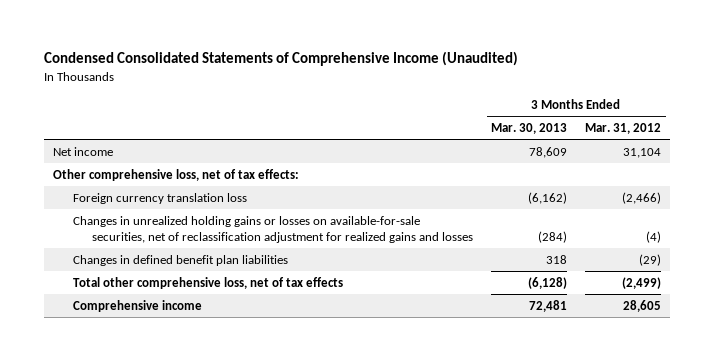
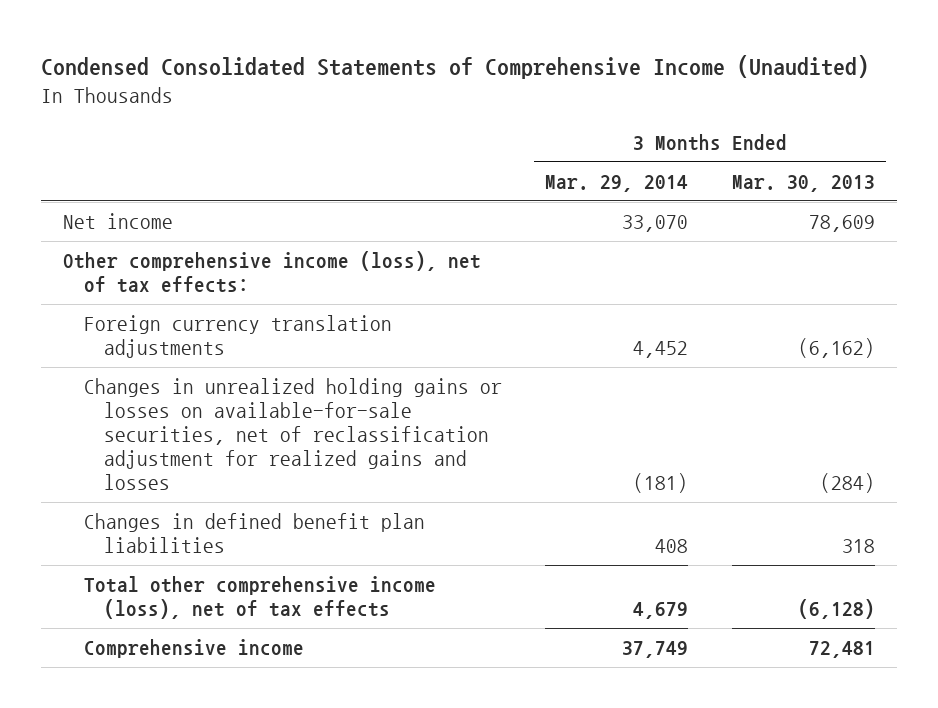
- | 3 Months Ended Mar. 30, 2013 | 3 Months Ended Mar. 31, 2012
+ | 3 Months Ended Mar. 29, 2014 | 3 Months Ended Mar. 30, 2013
- Other comprehensive loss, net of tax effects:
- Foreign currency translation loss | (6,162) | (2,466)
+ Other comprehensive income (loss), net of tax effects:
+ Foreign currency translation adjustments | 4,452 | (6,162)
- Total other comprehensive loss, net of tax effects | (6,128) | (2,499)
+ Total other comprehensive income (loss), net of tax effects | 4,679 | (6,128)

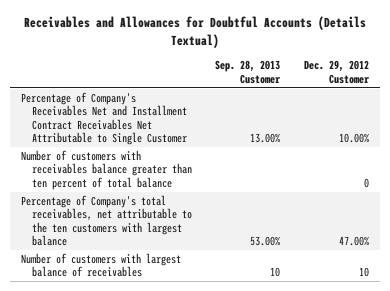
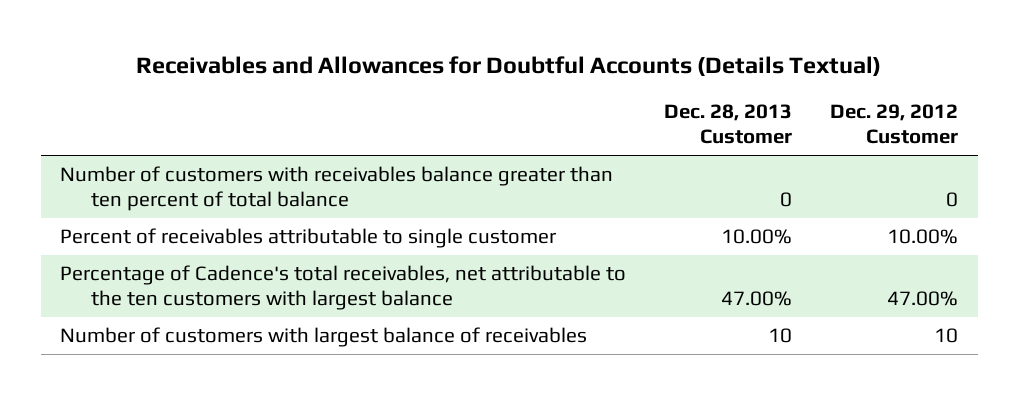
- | Sep. 28, 2013 Customer | Dec. 29, 2012 Customer
+ | Dec. 28, 2013 Customer | Dec. 29, 2012 Customer
- Percentage of Company's Receivables Net and Installment Contract Receivables Net Attributable to Single Customer | 13.00% | 10.00%
- Percentage of Company's total receivables, net attributable to the ten customers with largest balance | 53.00% | 47.00%
+ Percent of receivables attributable to single customer | 10.00% | 10.00%
+ Percentage of Cadence's total receivables, net attributable to the ten customers with largest balance | 47.00% | 47.00%

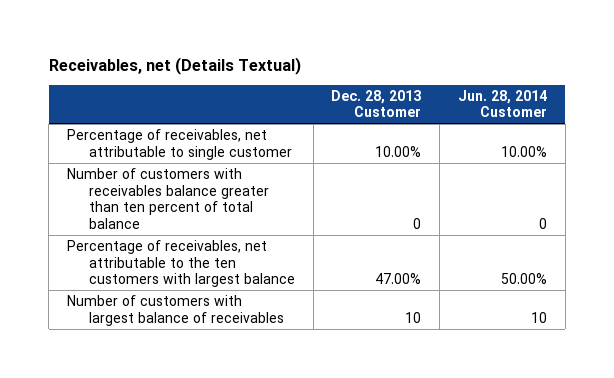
- Receivables and Allowances for Doubtful Accounts (Details Textual)
+ Receivables, net (Details Textual)
- | Dec. 28, 2013 Customer | Dec. 29, 2012 Customer
+ | Dec. 28, 2013 Customer | Jun. 28, 2014 Customer
+ Percentage of receivables, net attributable to single customer | 10.00% | 10.00%
- Percent of receivables attributable to single customer | 10.00% | 10.00%
- Percentage of Cadence's total receivables, net attributable to the ten customers with largest balance | 47.00% | 47.00%
+ Percentage of receivables, net attributable to the ten customers with largest balance | 47.00% | 50.00%

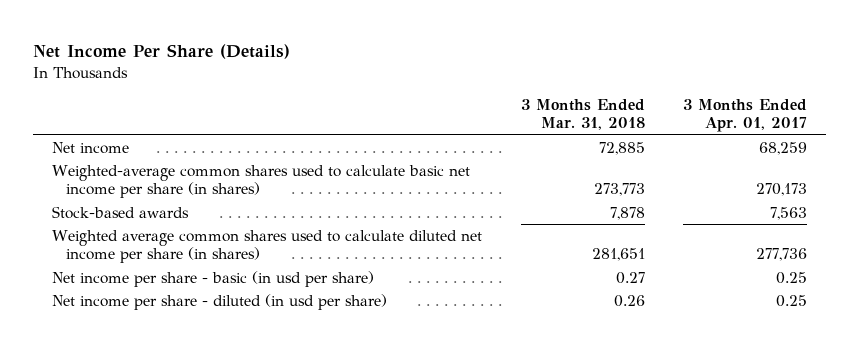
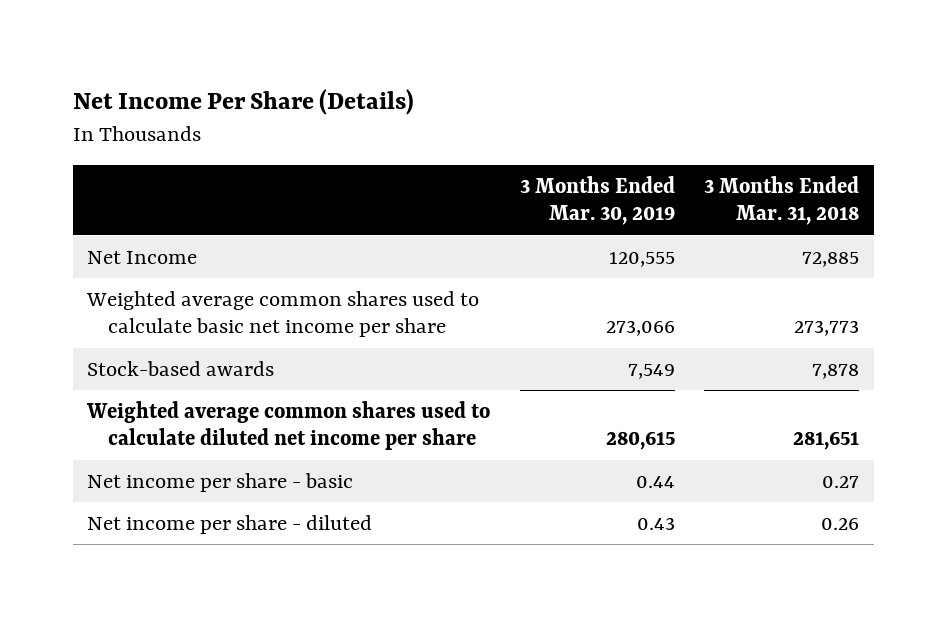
- | 3 Months Ended Mar. 31, 2018 | 3 Months Ended Apr. 01, 2017
+ | 3 Months Ended Mar. 30, 2019 | 3 Months Ended Mar. 31, 2018
- Net income | 72,885 | 68,259
- Weighted-average common shares used to calculate basic net income per share (in shares) | 273,773 | 270,173
+ Net Income | 120,555 | 72,885
+ Weighted average common shares used to calculate basic net income per share | 273,066 | 273,773
- Weighted average common shares used to calculate diluted net income per share (in shares) | 281,651 | 277,736
- Net income per share - basic (in usd per share) | 0.27 | 0.25
- Net income per share - diluted (in usd per share) | 0.26 | 0.25
+ Weighted average common shares used to calculate diluted net income per share | 280,615 | 281,651
+ Net income per share - basic | 0.44 | 0.27
+ Net income per share - diluted | 0.43 | 0.26

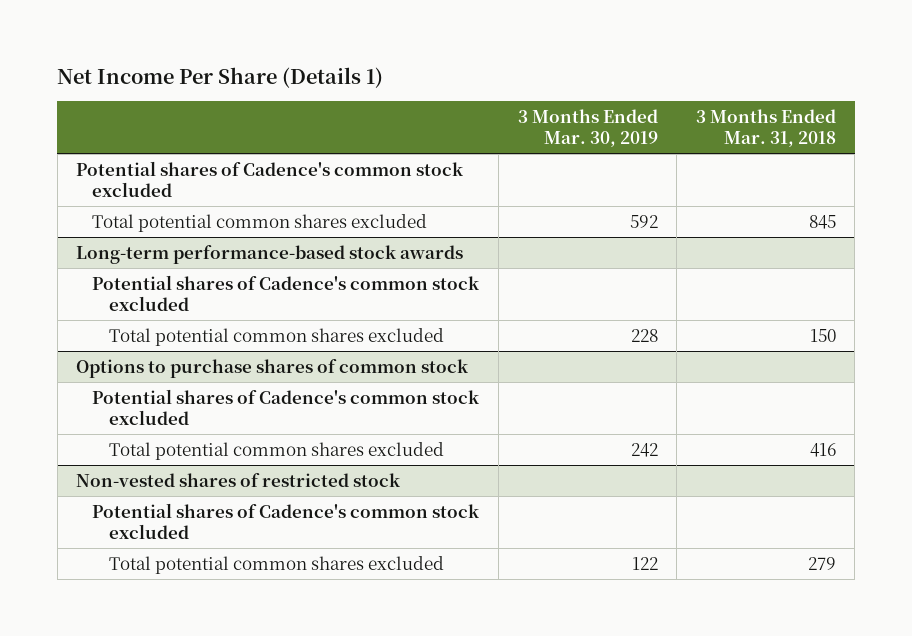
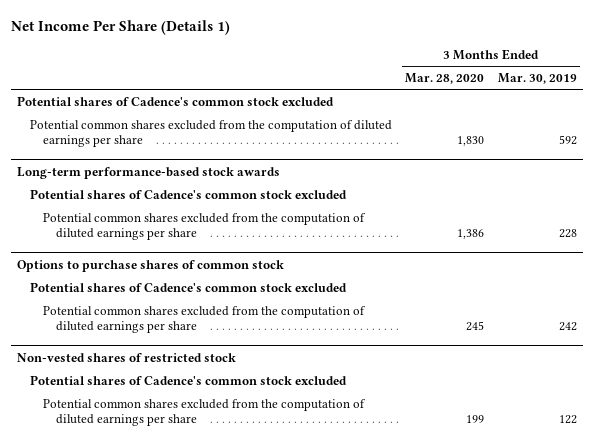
- | 3 Months Ended Mar. 30, 2019 | 3 Months Ended Mar. 31, 2018
+ | 3 Months Ended Mar. 28, 2020 | 3 Months Ended Mar. 30, 2019
- Total potential common shares excluded | 592 | 845
+ Potential common shares excluded from the computation of diluted earnings per share | 1,830 | 592
@ Long-term performance-based stock awards
- Total potential common shares excluded | 228 | 150
+ Potential common shares excluded from the computation of diluted earnings per share | 1,386 | 228
@ Options to purchase shares of common stock
- Total potential common shares excluded | 242 | 416
+ Potential common shares excluded from the computation of diluted earnings per share | 245 | 242
@ Non-vested shares of restricted stock
- Total potential common shares excluded | 122 | 279
+ Potential common shares excluded from the computation of diluted earnings per share | 199 | 122

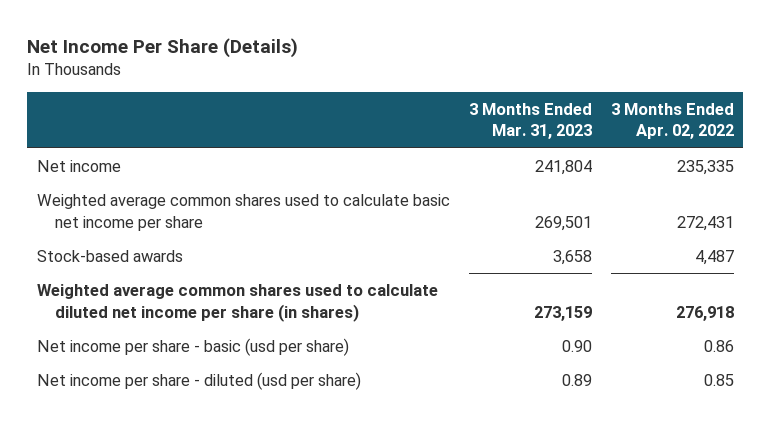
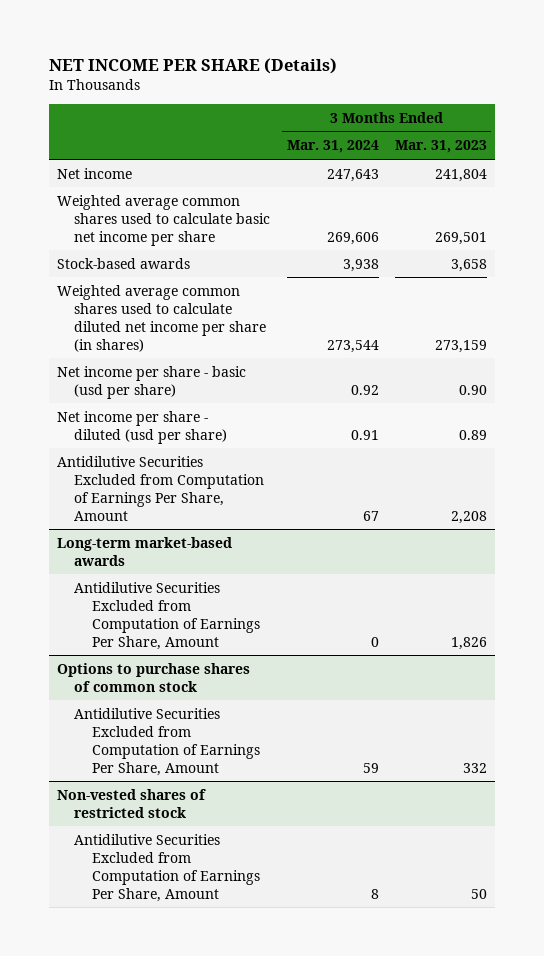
- Net Income Per Share (Details)
+ NET INCOME PER SHARE (Details)
- | 3 Months Ended Mar. 31, 2023 | 3 Months Ended Apr. 02, 2022
+ | 3 Months Ended Mar. 31, 2024 | 3 Months Ended Mar. 31, 2023
+ Antidilutive Securities Excluded from Computation of Earnings Per Share, Amount | 67 | 2,208
+ Long-term market-based awards
+ Antidilutive Securities Excluded from Computation of Earnings Per Share, Amount | 0 | 1,826
+ Options to purchase shares of common stock
+ Antidilutive Securities Excluded from Computation of Earnings Per Share, Amount | 59 | 332
+ Non-vested shares of restricted stock
+ Antidilutive Securities Excluded from Computation of Earnings Per Share, Amount | 8 | 50

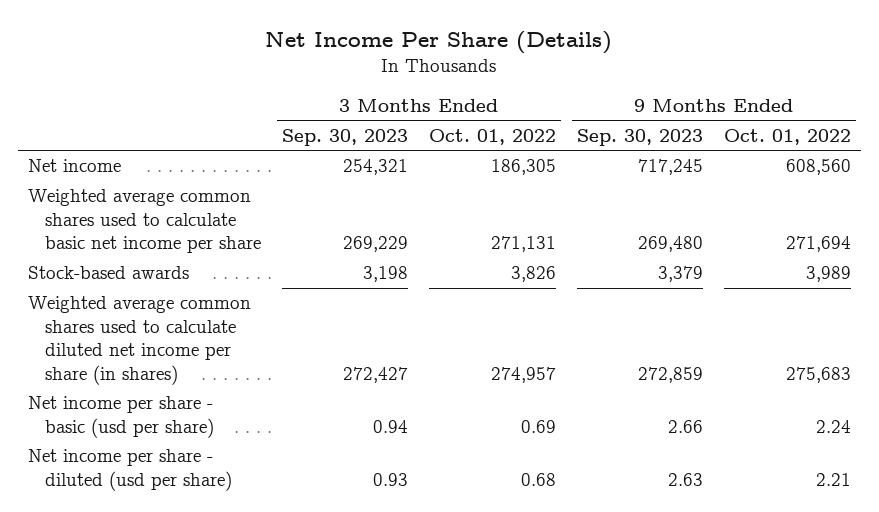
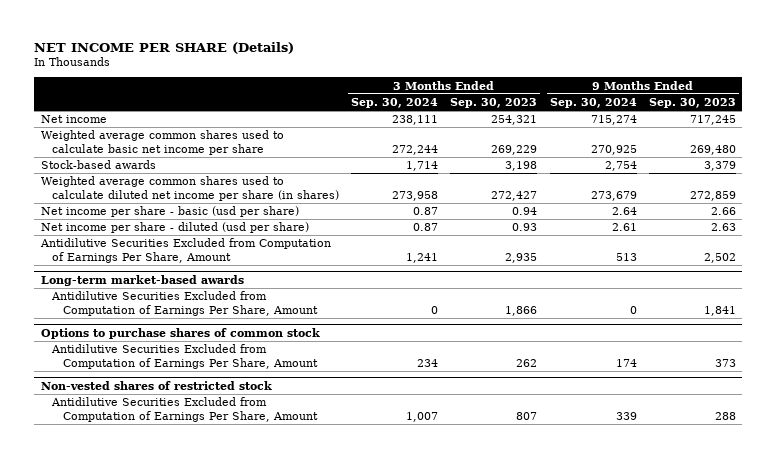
- Net Income Per Share (Details)
+ NET INCOME PER SHARE (Details)
- | 3 Months Ended Sep. 30, 2023 | 3 Months Ended Oct. 01, 2022 | 9 Months Ended Sep. 30, 2023 | 9 Months Ended Oct. 01, 2022
+ | 3 Months Ended Sep. 30, 2024 | 3 Months Ended Sep. 30, 2023 | 9 Months Ended Sep. 30, 2024 | 9 Months Ended Sep. 30, 2023
+ Antidilutive Securities Excluded from Computation of Earnings Per Share, Amount | 1,241 | 2,935 | 513 | 2,502
+ Long-term market-based awards
+ Antidilutive Securities Excluded from Computation of Earnings Per Share, Amount | 0 | 1,866 | 0 | 1,841
+ Options to purchase shares of common stock
+ Antidilutive Securities Excluded from Computation of Earnings Per Share, Amount | 234 | 262 | 174 | 373
+ Non-vested shares of restricted stock
+ Antidilutive Securities Excluded from Computation of Earnings Per Share, Amount | 1,007 | 807 | 339 | 288

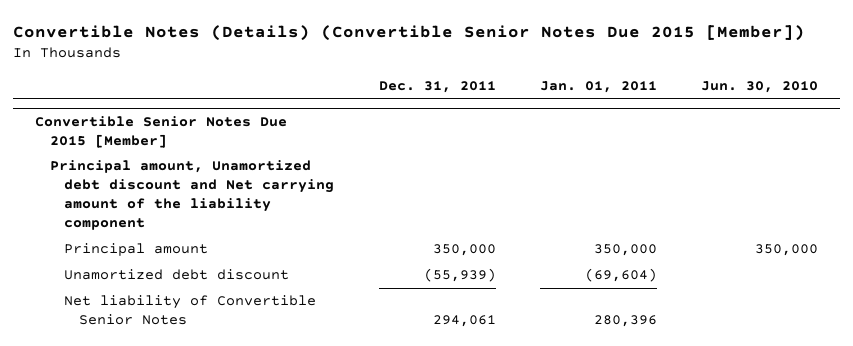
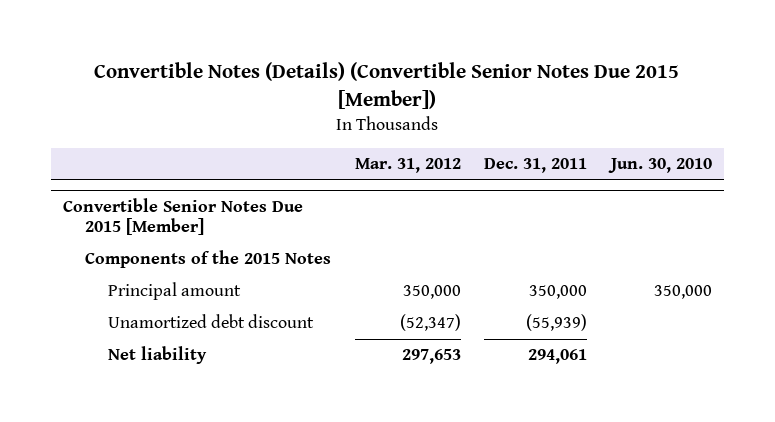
- | Dec. 31, 2011 | Jan. 01, 2011 | Jun. 30, 2010
+ | Mar. 31, 2012 | Dec. 31, 2011 | Jun. 30, 2010
@ Convertible Senior Notes Due 2015 [Member]
- Principal amount, Unamortized debt discount and Net carrying amount of the liability component
+ Components of the 2015 Notes
- Net liability of Convertible Senior Notes | 294,061 | 280,396 |
+ Net liability | 297,653 | 294,061 |

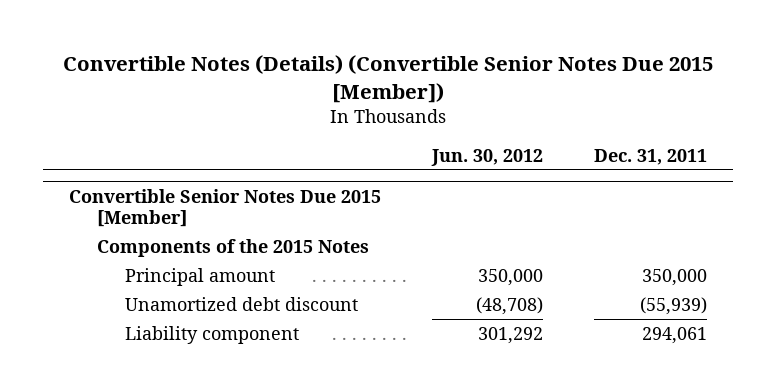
- | Mar. 31, 2012 | Dec. 31, 2011 | Jun. 30, 2010
+ | Jun. 30, 2012 | Dec. 31, 2011
@ Convertible Senior Notes Due 2015 [Member]
- Net liability | 297,653 | 294,061 |
+ Liability component | 301,292 | 294,061

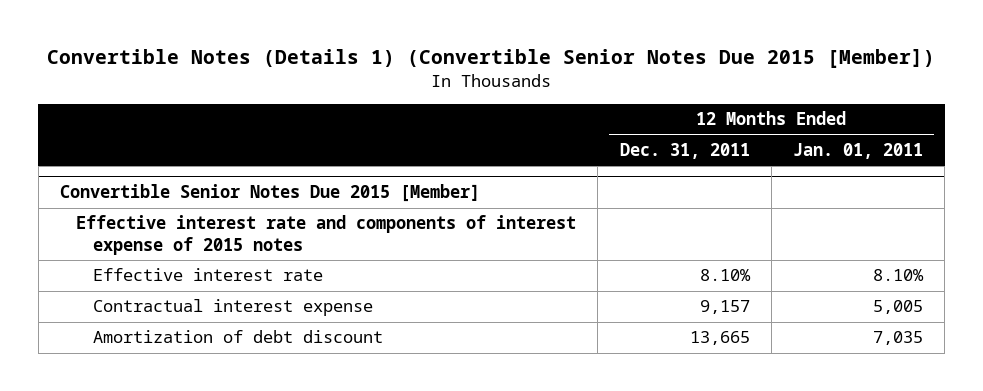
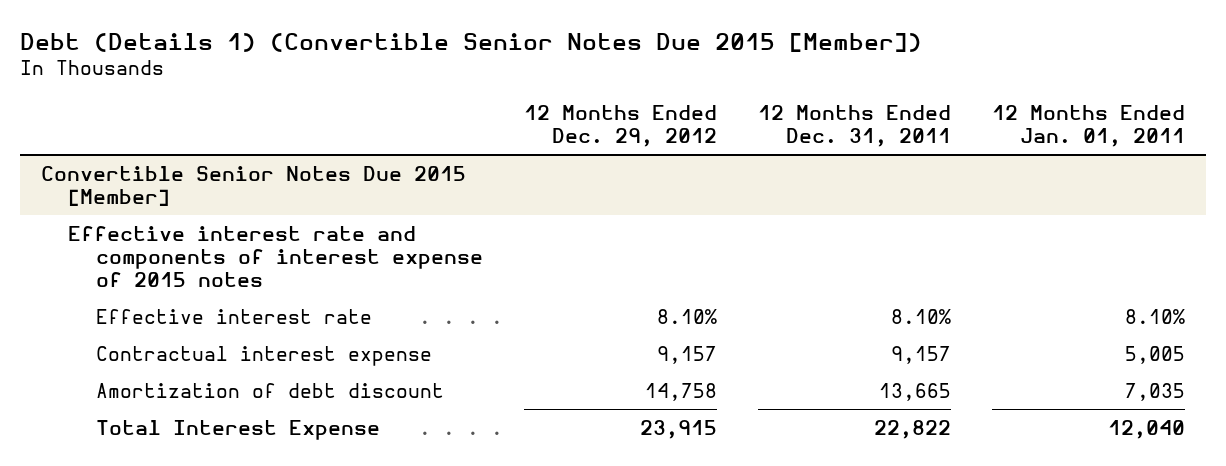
- Convertible Notes (Details 1) (Convertible Senior Notes Due 2015 [Member])
+ Debt (Details 1) (Convertible Senior Notes Due 2015 [Member])
- | 12 Months Ended Dec. 31, 2011 | 12 Months Ended Jan. 01, 2011
+ | 12 Months Ended Dec. 29, 2012 | 12 Months Ended Dec. 31, 2011 | 12 Months Ended Jan. 01, 2011
@ Convertible Senior Notes Due 2015 [Member]
+ Total Interest Expense | 23,915 | 22,822 | 12,040

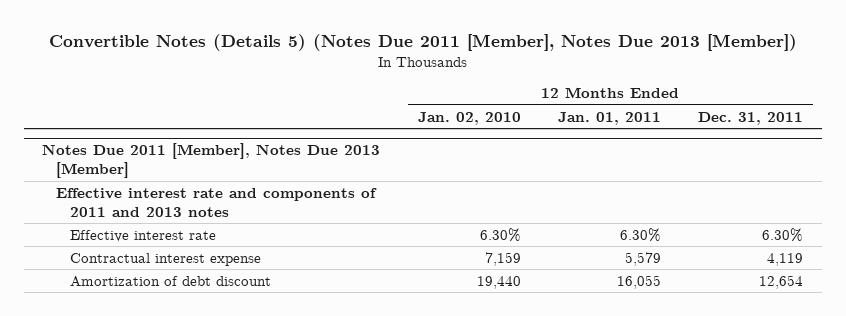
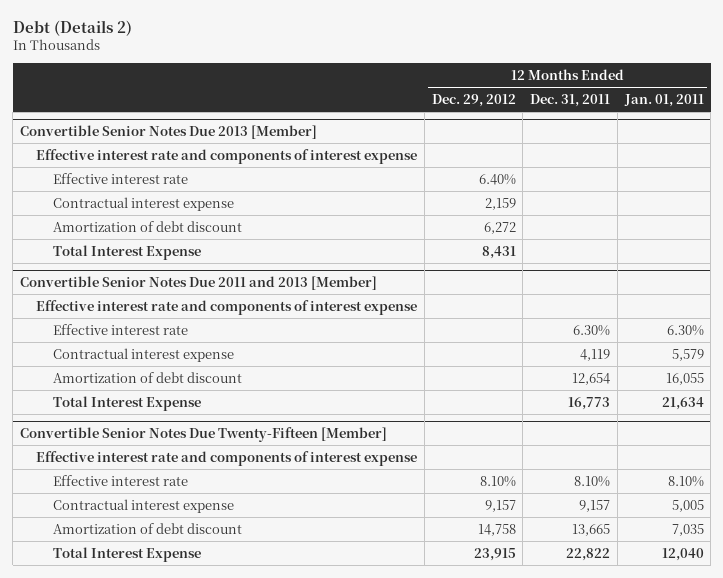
- Convertible Notes (Details 5) (Notes Due 2011 [Member], Notes Due 2013 [Member])
+ Debt (Details 2)
- | 12 Months Ended Jan. 02, 2010 | 12 Months Ended Jan. 01, 2011 | 12 Months Ended Dec. 31, 2011
+ | 12 Months Ended Dec. 29, 2012 | 12 Months Ended Dec. 31, 2011 | 12 Months Ended Jan. 01, 2011
- Notes Due 2011 [Member], Notes Due 2013 [Member]
- Effective interest rate and components of 2011 and 2013 notes
+ Convertible Senior Notes Due 2013 [Member]
+ Effective interest rate and components of interest expense
+ Effective interest rate | 6.40% | |
+ Contractual interest expense | 2,159 | |
+ Amortization of debt discount | 6,272 | |
+ Total Interest Expense | 8,431 | |
+ Convertible Senior Notes Due 2011 and 2013 [Member]
+ Effective interest rate and components of interest expense
+ Total Interest Expense | | 16,773 | 21,634
+ Convertible Senior Notes Due Twenty-Fifteen [Member]
+ Effective interest rate and components of interest expense
+ Effective interest rate | 8.10% | 8.10% | 8.10%
+ Contractual interest expense | 9,157 | 9,157 | 5,005
+ Amortization of debt discount | 14,758 | 13,665 | 7,035
+ Total Interest Expense | 23,915 | 22,822 | 12,040

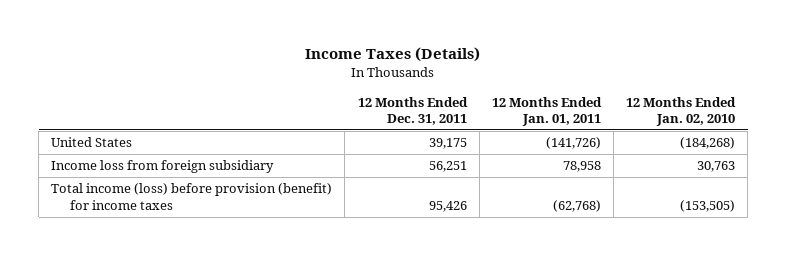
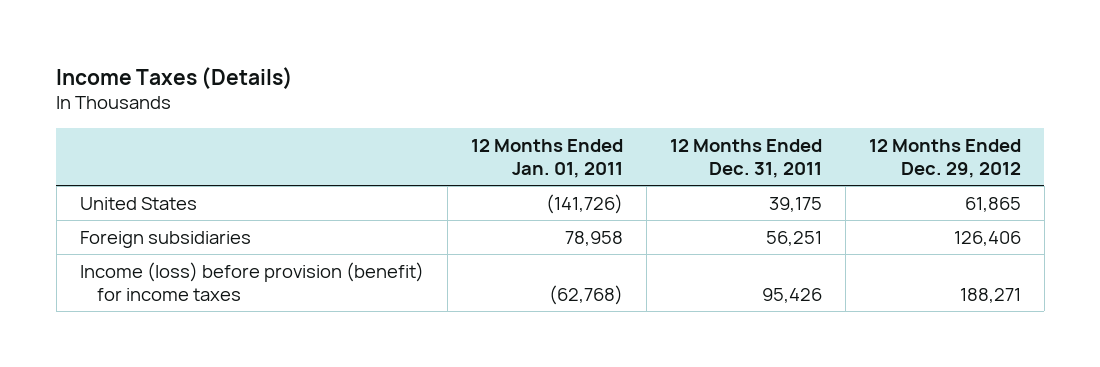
- | 12 Months Ended Dec. 31, 2011 | 12 Months Ended Jan. 01, 2011 | 12 Months Ended Jan. 02, 2010
+ | 12 Months Ended Jan. 01, 2011 | 12 Months Ended Dec. 31, 2011 | 12 Months Ended Dec. 29, 2012
- Income loss from foreign subsidiary | 56,251 | 78,958 | 30,763
- Total income (loss) before provision (benefit) for income taxes | 95,426 | (62,768) | (153,505)
+ Foreign subsidiaries | 78,958 | 56,251 | 126,406
+ Income (loss) before provision (benefit) for income taxes | (62,768) | 95,426 | 188,271

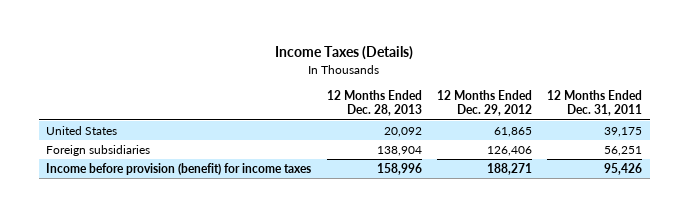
- | 12 Months Ended Jan. 01, 2011 | 12 Months Ended Dec. 31, 2011 | 12 Months Ended Dec. 29, 2012
+ | 12 Months Ended Dec. 28, 2013 | 12 Months Ended Dec. 29, 2012 | 12 Months Ended Dec. 31, 2011
- Income (loss) before provision (benefit) for income taxes | (62,768) | 95,426 | 188,271
+ Income before provision (benefit) for income taxes | 158,996 | 188,271 | 95,426

